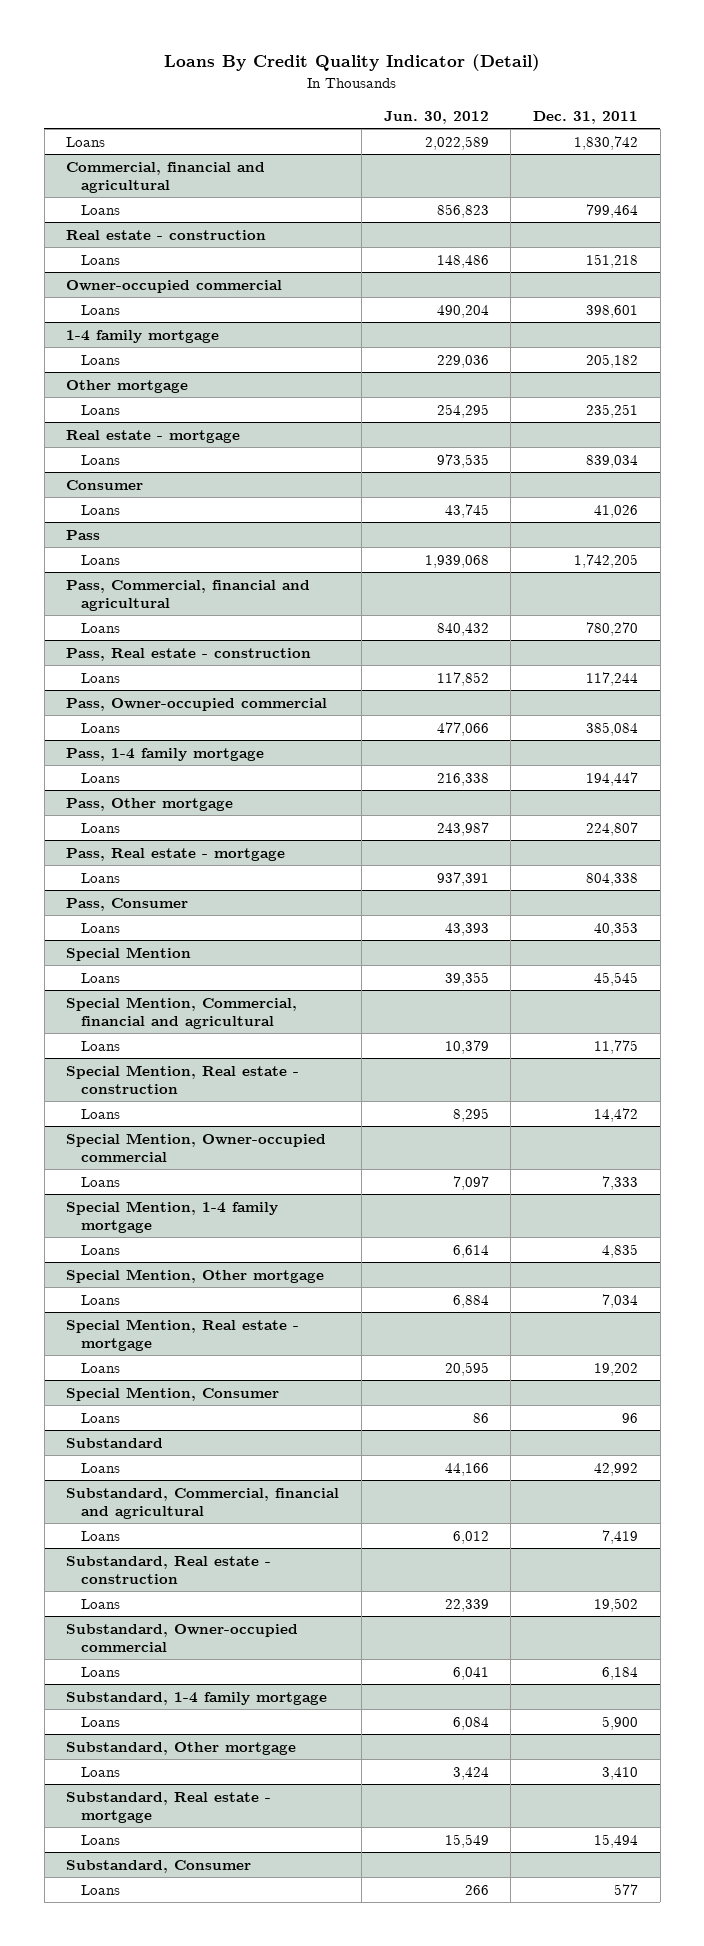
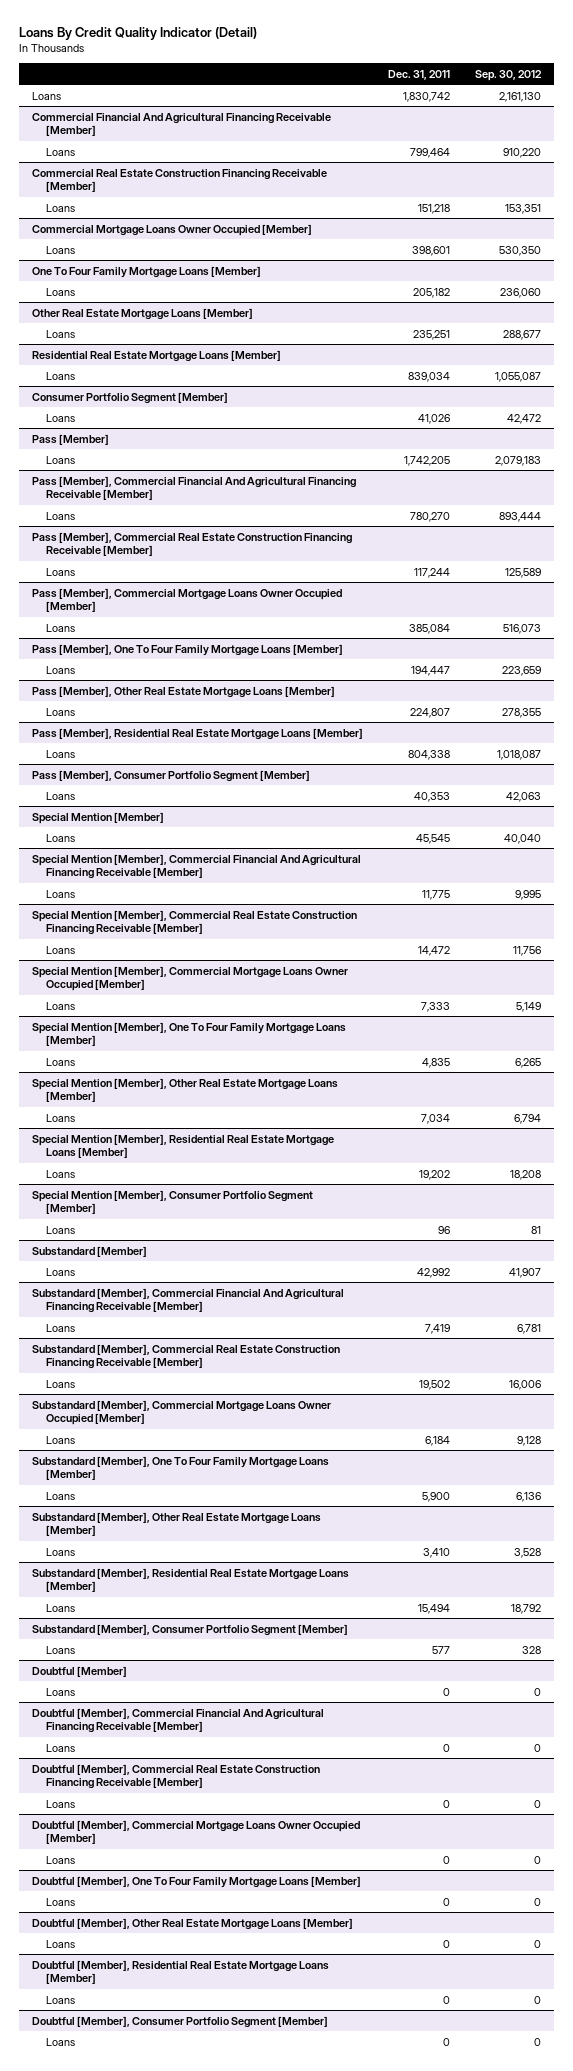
- | Jun. 30, 2012 | Dec. 31, 2011
+ | Dec. 31, 2011 | Sep. 30, 2012
- Commercial, financial and agricultural
+ Commercial Financial And Agricultural Financing Receivable [Member]
- Real estate - construction
+ Commercial Real Estate Construction Financing Receivable [Member]
- Owner-occupied commercial
+ Commercial Mortgage Loans Owner Occupied [Member]
- 1-4 family mortgage
+ One To Four Family Mortgage Loans [Member]
- Other mortgage
+ Other Real Estate Mortgage Loans [Member]
- Real estate - mortgage
+ Residential Real Estate Mortgage Loans [Member]
- Consumer
+ Consumer Portfolio Segment [Member]
- Pass
+ Pass [Member]
- Pass, Commercial, financial and agricultural
+ Pass [Member], Commercial Financial And Agricultural Financing Receivable [Member]
- Pass, Real estate - construction
+ Pass [Member], Commercial Real Estate Construction Financing Receivable [Member]
- Pass, Owner-occupied commercial
+ Pass [Member], Commercial Mortgage Loans Owner Occupied [Member]
- Pass, 1-4 family mortgage
+ Pass [Member], One To Four Family Mortgage Loans [Member]
- Pass, Other mortgage
+ Pass [Member], Other Real Estate Mortgage Loans [Member]
- Pass, Real estate - mortgage
+ Pass [Member], Residential Real Estate Mortgage Loans [Member]
- Pass, Consumer
+ Pass [Member], Consumer Portfolio Segment [Member]
- Special Mention
+ Special Mention [Member]
- Special Mention, Commercial, financial and agricultural
+ Special Mention [Member], Commercial Financial And Agricultural Financing Receivable [Member]
- Special Mention, Real estate - construction
+ Special Mention [Member], Commercial Real Estate Construction Financing Receivable [Member]
- Special Mention, Owner-occupied commercial
+ Special Mention [Member], Commercial Mortgage Loans Owner Occupied [Member]
- Special Mention, 1-4 family mortgage
+ Special Mention [Member], One To Four Family Mortgage Loans [Member]
- Special Mention, Other mortgage
+ Special Mention [Member], Other Real Estate Mortgage Loans [Member]
- Special Mention, Real estate - mortgage
+ Special Mention [Member], Residential Real Estate Mortgage Loans [Member]
- Special Mention, Consumer
+ Special Mention [Member], Consumer Portfolio Segment [Member]
- Substandard
+ Substandard [Member]
- Substandard, Commercial, financial and agricultural
+ Substandard [Member], Commercial Financial And Agricultural Financing Receivable [Member]
- Substandard, Real estate - construction
+ Substandard [Member], Commercial Real Estate Construction Financing Receivable [Member]
- Substandard, Owner-occupied commercial
+ Substandard [Member], Commercial Mortgage Loans Owner Occupied [Member]
- Substandard, 1-4 family mortgage
+ Substandard [Member], One To Four Family Mortgage Loans [Member]
- Substandard, Other mortgage
+ Substandard [Member], Other Real Estate Mortgage Loans [Member]
- Substandard, Real estate - mortgage
+ Substandard [Member], Residential Real Estate Mortgage Loans [Member]
- Substandard, Consumer
+ Substandard [Member], Consumer Portfolio Segment [Member]
+ Doubtful [Member]
+ Loans | 0 | 0
+ Doubtful [Member], Commercial Financial And Agricultural Financing Receivable [Member]
+ Loans | 0 | 0
+ Doubtful [Member], Commercial Real Estate Construction Financing Receivable [Member]
+ Loans | 0 | 0
+ Doubtful [Member], Commercial Mortgage Loans Owner Occupied [Member]
+ Loans | 0 | 0
+ Doubtful [Member], One To Four Family Mortgage Loans [Member]
+ Loans | 0 | 0
+ Doubtful [Member], Other Real Estate Mortgage Loans [Member]
+ Loans | 0 | 0
+ Doubtful [Member], Residential Real Estate Mortgage Loans [Member]
+ Loans | 0 | 0
+ Doubtful [Member], Consumer Portfolio Segment [Member]
+ Loans | 0 | 0

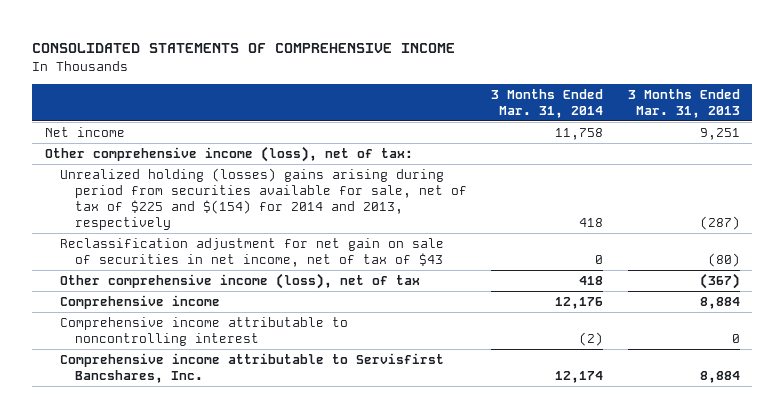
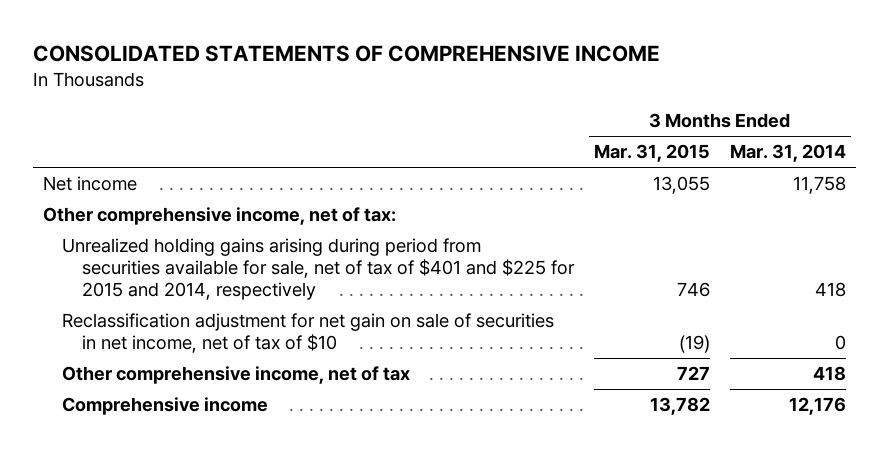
- | 3 Months Ended Mar. 31, 2014 | 3 Months Ended Mar. 31, 2013
+ | 3 Months Ended Mar. 31, 2015 | 3 Months Ended Mar. 31, 2014
- Other comprehensive income (loss), net of tax:
- Unrealized holding (losses) gains arising during period from securities available for sale, net of tax of $225 and $(154) for 2014 and 2013, respectively | 418 | (287)
- Reclassification adjustment for net gain on sale of securities in net income, net of tax of $43 | 0 | (80)
- Other comprehensive income (loss), net of tax | 418 | (367)
+ Other comprehensive income, net of tax:
+ Unrealized holding gains arising during period from securities available for sale, net of tax of $401 and $225 for 2015 and 2014, respectively | 746 | 418
+ Reclassification adjustment for net gain on sale of securities in net income, net of tax of $10 | (19) | 0
+ Other comprehensive income, net of tax | 727 | 418
- Comprehensive income attributable to noncontrolling interest | (2) | 0
- Comprehensive income attributable to Servisfirst Bancshares, Inc. | 12,174 | 8,884

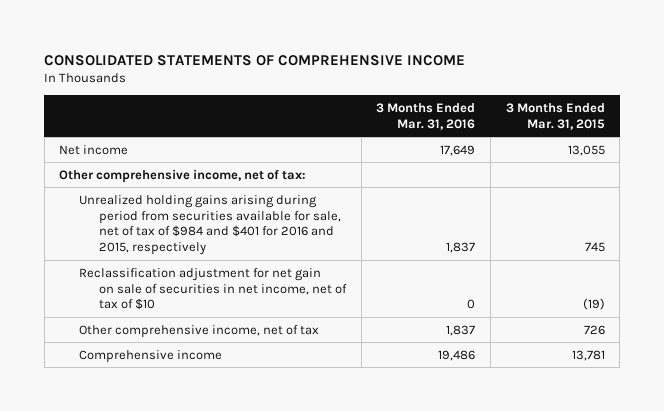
- | 3 Months Ended Mar. 31, 2015 | 3 Months Ended Mar. 31, 2014
+ | 3 Months Ended Mar. 31, 2016 | 3 Months Ended Mar. 31, 2015
- Unrealized holding gains arising during period from securities available for sale, net of tax of $401 and $225 for 2015 and 2014, respectively | 746 | 418
+ Unrealized holding gains arising during period from securities available for sale, net of tax of $984 and $401 for 2016 and 2015, respectively | 1,837 | 745
- Other comprehensive income, net of tax | 727 | 418
- Comprehensive income | 13,782 | 12,176
+ Other comprehensive income, net of tax | 1,837 | 726
+ Comprehensive income | 19,486 | 13,781

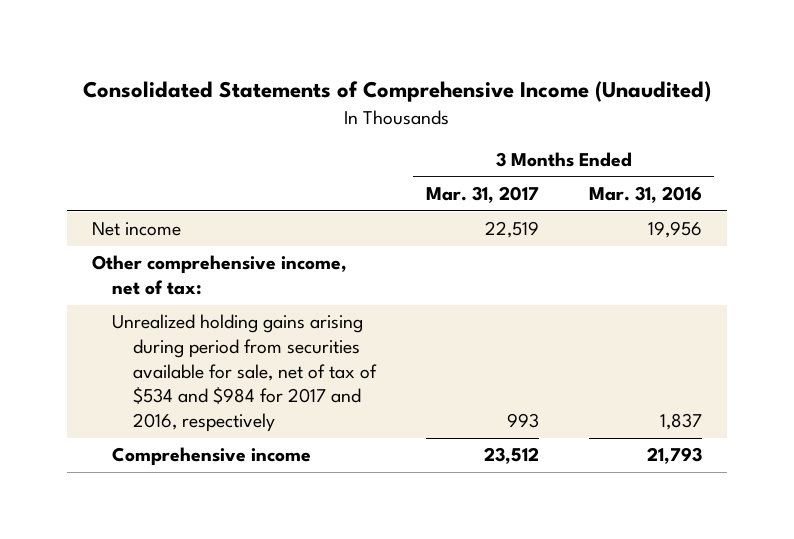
- CONSOLIDATED STATEMENTS OF COMPREHENSIVE INCOME
+ Consolidated Statements of Comprehensive Income (Unaudited)
- | 3 Months Ended Mar. 31, 2016 | 3 Months Ended Mar. 31, 2015
+ | 3 Months Ended Mar. 31, 2017 | 3 Months Ended Mar. 31, 2016
- Net income | 17,649 | 13,055
+ Net income | 22,519 | 19,956
- Unrealized holding gains arising during period from securities available for sale, net of tax of $984 and $401 for 2016 and 2015, respectively | 1,837 | 745
- Reclassification adjustment for net gain on sale of securities in net income, net of tax of $10 | 0 | (19)
- Other comprehensive income, net of tax | 1,837 | 726
- Comprehensive income | 19,486 | 13,781
+ Unrealized holding gains arising during period from securities available for sale, net of tax of $534 and $984 for 2017 and 2016, respectively | 993 | 1,837
+ Comprehensive income | 23,512 | 21,793

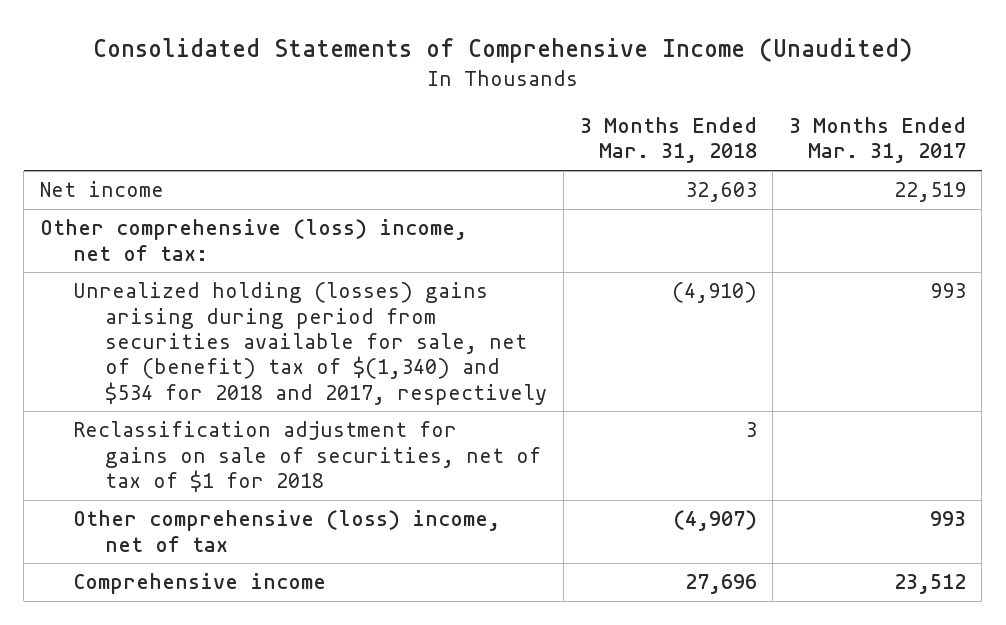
- | 3 Months Ended Mar. 31, 2017 | 3 Months Ended Mar. 31, 2016
+ | 3 Months Ended Mar. 31, 2018 | 3 Months Ended Mar. 31, 2017
- Other comprehensive income, net of tax:
- Unrealized holding gains arising during period from securities available for sale, net of tax of $534 and $984 for 2017 and 2016, respectively | 993 | 1,837
+ Other comprehensive (loss) income, net of tax:
+ Unrealized holding (losses) gains arising during period from securities available for sale, net of (benefit) tax of $(1,340) and $534 for 2018 and 2017, respectively | (4,910) | 993
+ Reclassification adjustment for gains on sale of securities, net of tax of $1 for 2018 | 3 |
+ Other comprehensive (loss) income, net of tax | (4,907) | 993

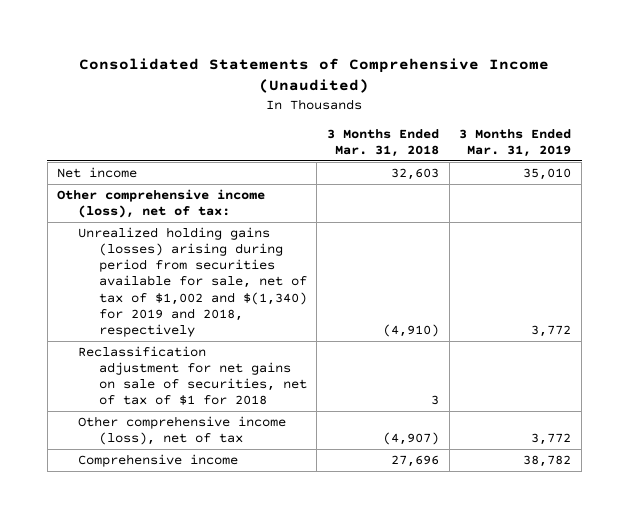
- | 3 Months Ended Mar. 31, 2018 | 3 Months Ended Mar. 31, 2017
+ | 3 Months Ended Mar. 31, 2018 | 3 Months Ended Mar. 31, 2019
- Other comprehensive (loss) income, net of tax:
- Unrealized holding (losses) gains arising during period from securities available for sale, net of (benefit) tax of $(1,340) and $534 for 2018 and 2017, respectively | (4,910) | 993
- Reclassification adjustment for gains on sale of securities, net of tax of $1 for 2018 | 3 |
- Other comprehensive (loss) income, net of tax | (4,907) | 993
+ Other comprehensive income (loss), net of tax:
+ Unrealized holding gains (losses) arising during period from securities available for sale, net of tax of $1,002 and $(1,340) for 2019 and 2018, respectively | (4,910) | 3,772
+ Reclassification adjustment for net gains on sale of securities, net of tax of $1 for 2018 | 3 |
+ Other comprehensive income (loss), net of tax | (4,907) | 3,772

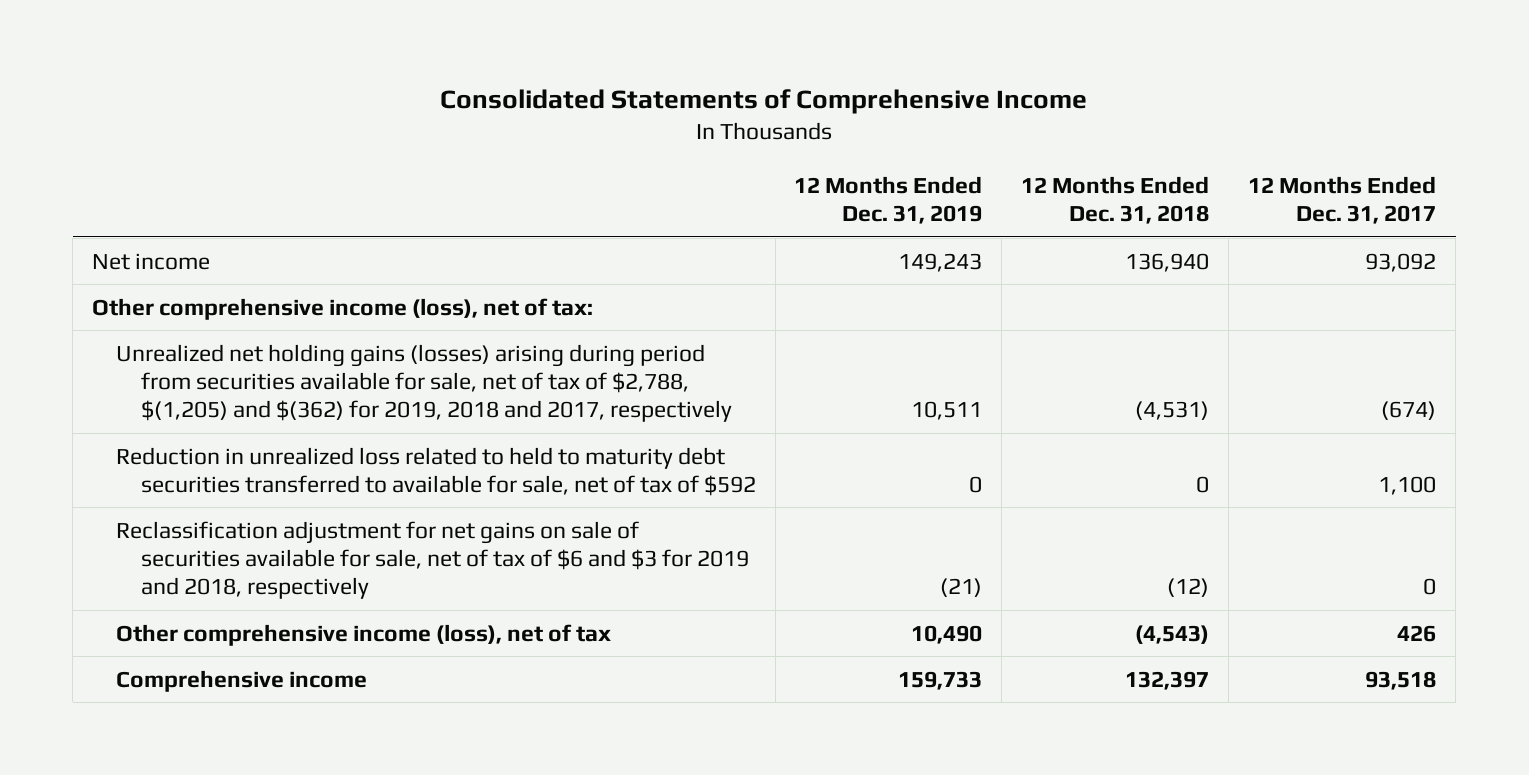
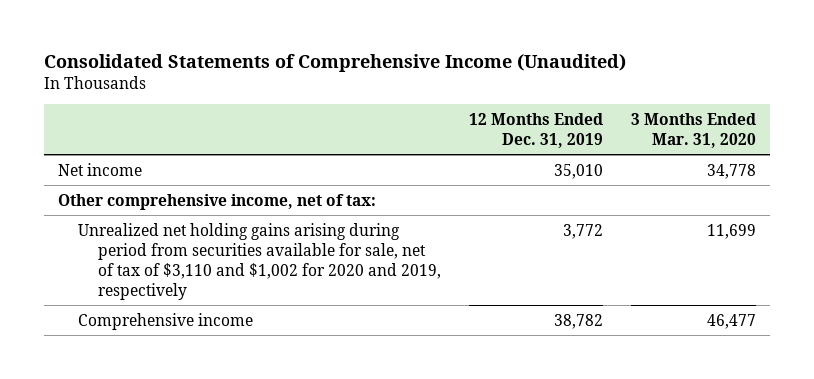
- Consolidated Statements of Comprehensive Income
+ Consolidated Statements of Comprehensive Income (Unaudited)
- | 12 Months Ended Dec. 31, 2019 | 12 Months Ended Dec. 31, 2018 | 12 Months Ended Dec. 31, 2017
+ | 12 Months Ended Dec. 31, 2019 | 3 Months Ended Mar. 31, 2020
- Net income | 149,243 | 136,940 | 93,092
- Other comprehensive income (loss), net of tax:
- Unrealized net holding gains (losses) arising during period from securities available for sale, net of tax of $2,788, $(1,205) and $(362) for 2019, 2018 and 2017, respectively | 10,511 | (4,531) | (674)
- Reduction in unrealized loss related to held to maturity debt securities transferred to available for sale, net of tax of $592 | 0 | 0 | 1,100
- Reclassification adjustment for net gains on sale of securities available for sale, net of tax of $6 and $3 for 2019 and 2018, respectively | (21) | (12) | 0
- Other comprehensive income (loss), net of tax | 10,490 | (4,543) | 426
- Comprehensive income | 159,733 | 132,397 | 93,518
+ Net income | 35,010 | 34,778
+ Other comprehensive income, net of tax:
+ Unrealized net holding gains arising during period from securities available for sale, net of tax of $3,110 and $1,002 for 2020 and 2019, respectively | 3,772 | 11,699
+ Comprehensive income | 38,782 | 46,477

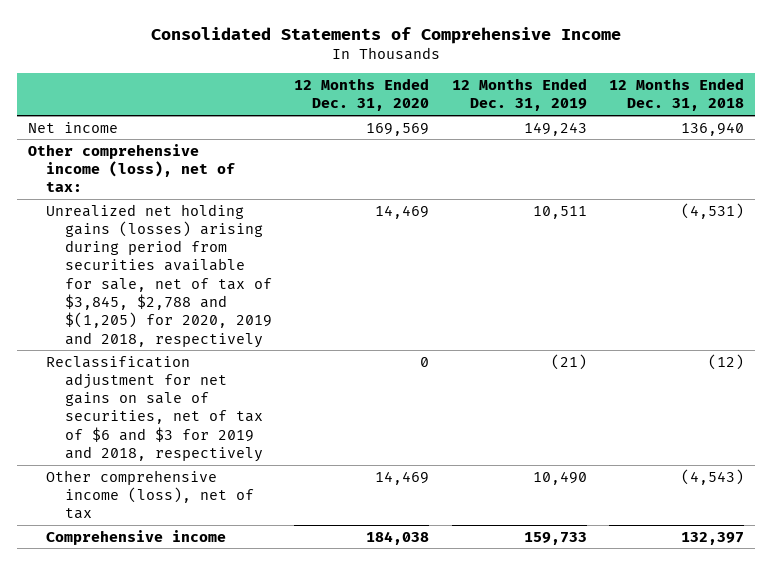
- Consolidated Statements of Comprehensive Income (Unaudited)
+ Consolidated Statements of Comprehensive Income
- | 12 Months Ended Dec. 31, 2019 | 3 Months Ended Mar. 31, 2020
+ | 12 Months Ended Dec. 31, 2020 | 12 Months Ended Dec. 31, 2019 | 12 Months Ended Dec. 31, 2018
- Net income | 35,010 | 34,778
- Other comprehensive income, net of tax:
- Unrealized net holding gains arising during period from securities available for sale, net of tax of $3,110 and $1,002 for 2020 and 2019, respectively | 3,772 | 11,699
- Comprehensive income | 38,782 | 46,477
+ Net income | 169,569 | 149,243 | 136,940
+ Other comprehensive income (loss), net of tax:
+ Unrealized net holding gains (losses) arising during period from securities available for sale, net of tax of $3,845, $2,788 and $(1,205) for 2020, 2019 and 2018, respectively | 14,469 | 10,511 | (4,531)
+ Reclassification adjustment for net gains on sale of securities, net of tax of $6 and $3 for 2019 and 2018, respectively | 0 | (21) | (12)
+ Other comprehensive income (loss), net of tax | 14,469 | 10,490 | (4,543)
+ Comprehensive income | 184,038 | 159,733 | 132,397

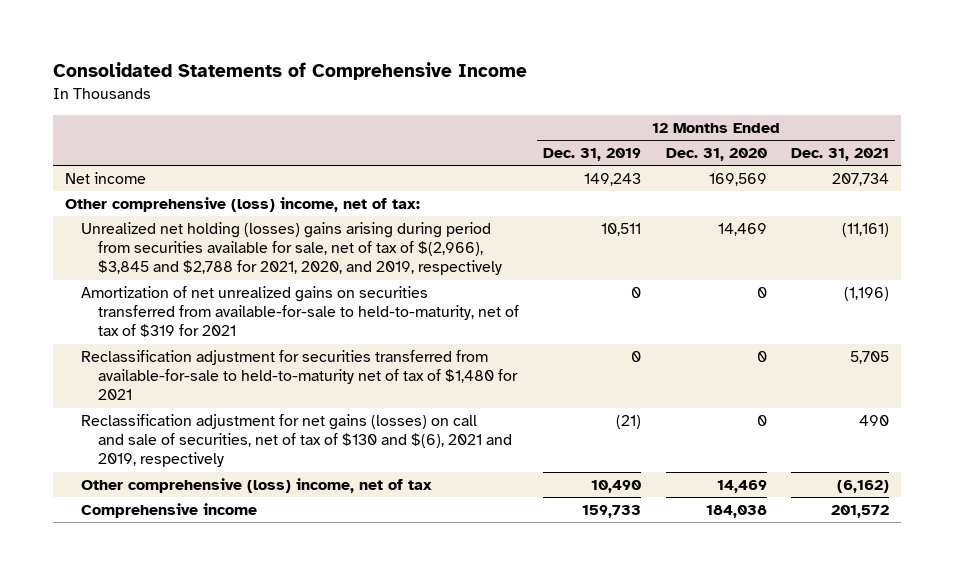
- | 12 Months Ended Dec. 31, 2020 | 12 Months Ended Dec. 31, 2019 | 12 Months Ended Dec. 31, 2018
+ | 12 Months Ended Dec. 31, 2019 | 12 Months Ended Dec. 31, 2020 | 12 Months Ended Dec. 31, 2021
- Other comprehensive income (loss), net of tax:
- Unrealized net holding gains (losses) arising during period from securities available for sale, net of tax of $3,845, $2,788 and $(1,205) for 2020, 2019 and 2018, respectively | 14,469 | 10,511 | (4,531)
- Reclassification adjustment for net gains on sale of securities, net of tax of $6 and $3 for 2019 and 2018, respectively | 0 | (21) | (12)
- Other comprehensive income (loss), net of tax | 14,469 | 10,490 | (4,543)
+ Other comprehensive (loss) income, net of tax:
+ Unrealized net holding (losses) gains arising during period from securities available for sale, net of tax of $(2,966), $3,845 and $2,788 for 2021, 2020, and 2019, respectively | 10,511 | 14,469 | (11,161)
+ Amortization of net unrealized gains on securities transferred from available-for-sale to held-to-maturity, net of tax of $319 for 2021 | 0 | 0 | (1,196)
+ Reclassification adjustment for securities transferred from available-for-sale to held-to-maturity net of tax of $1,480 for 2021 | 0 | 0 | 5,705
+ Reclassification adjustment for net gains (losses) on call and sale of securities, net of tax of $130 and $(6), 2021 and 2019, respectively | (21) | 0 | 490
+ Other comprehensive (loss) income, net of tax | 10,490 | 14,469 | (6,162)

